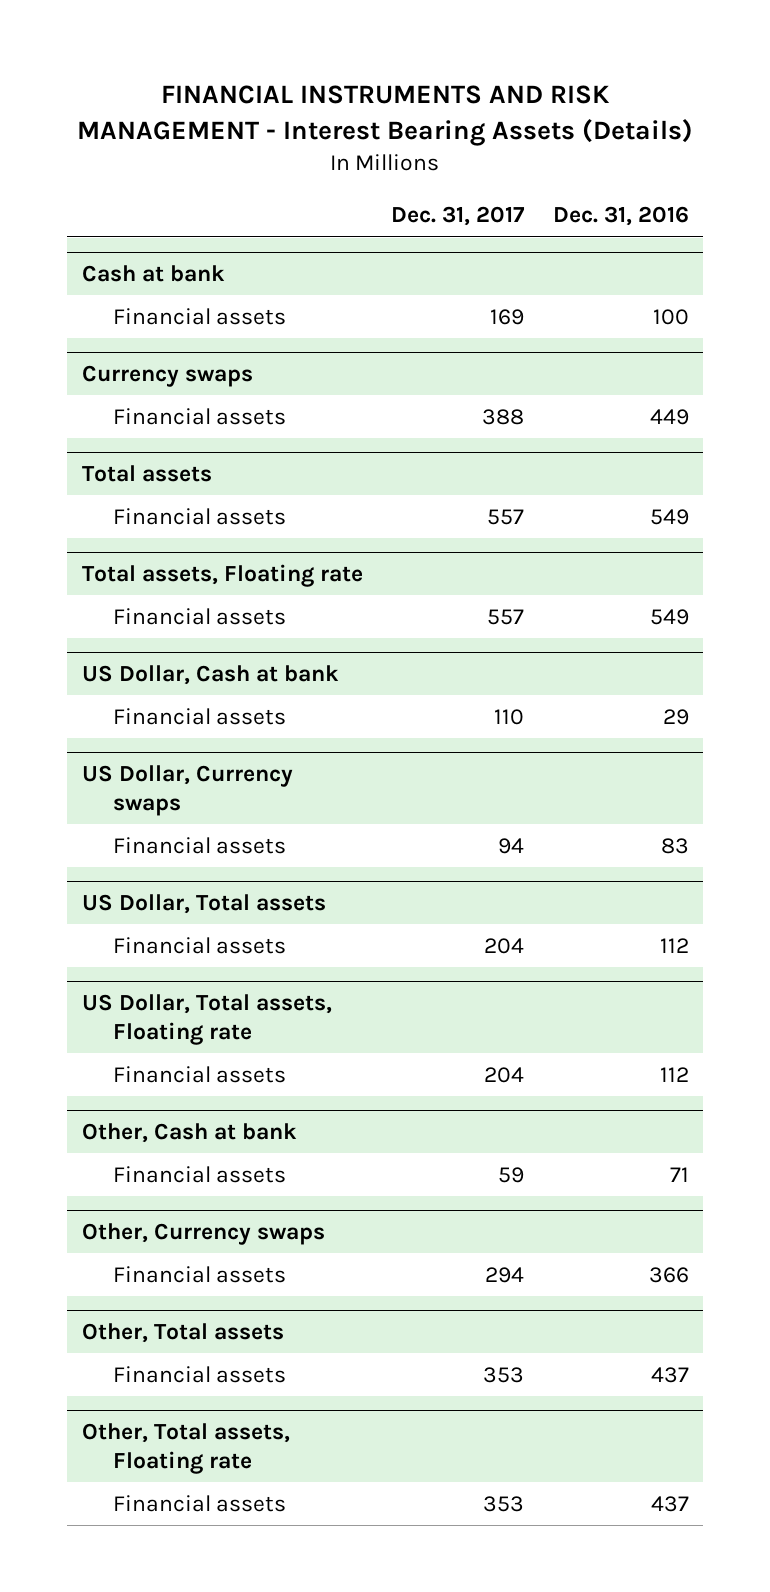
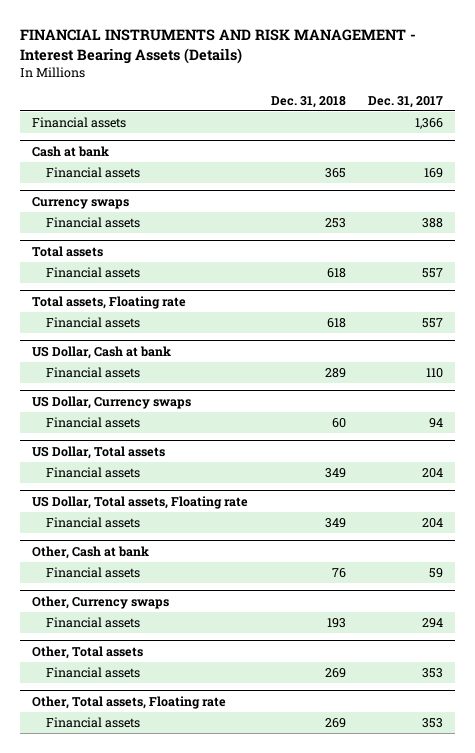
- | Dec. 31, 2017 | Dec. 31, 2016
+ | Dec. 31, 2018 | Dec. 31, 2017
+ Financial assets | | 1,366

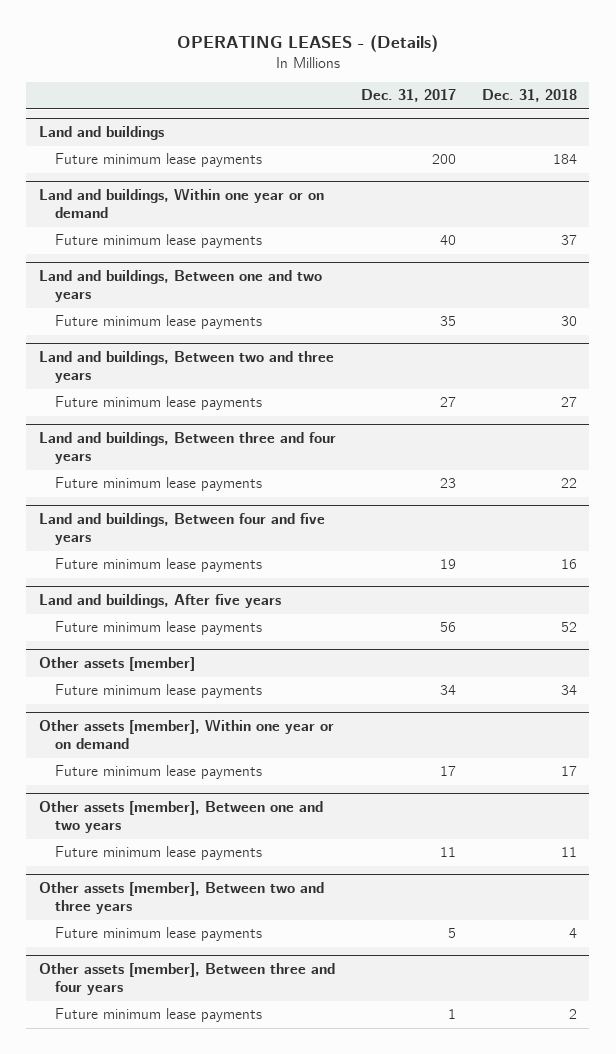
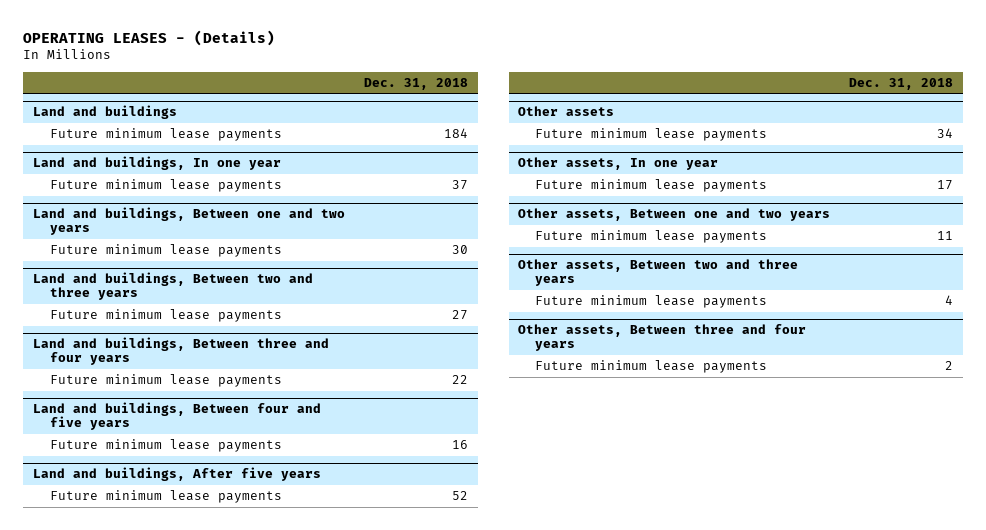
- | Dec. 31, 2017 | Dec. 31, 2018
+ | Dec. 31, 2018
- Land and buildings, Within one year or on demand
+ Land and buildings, In one year
- Other assets [member]
+ Other assets
- Other assets [member], Within one year or on demand
+ Other assets, In one year
- Other assets [member], Between one and two years
+ Other assets, Between one and two years
- Other assets [member], Between two and three years
+ Other assets, Between two and three years
- Other assets [member], Between three and four years
+ Other assets, Between three and four years

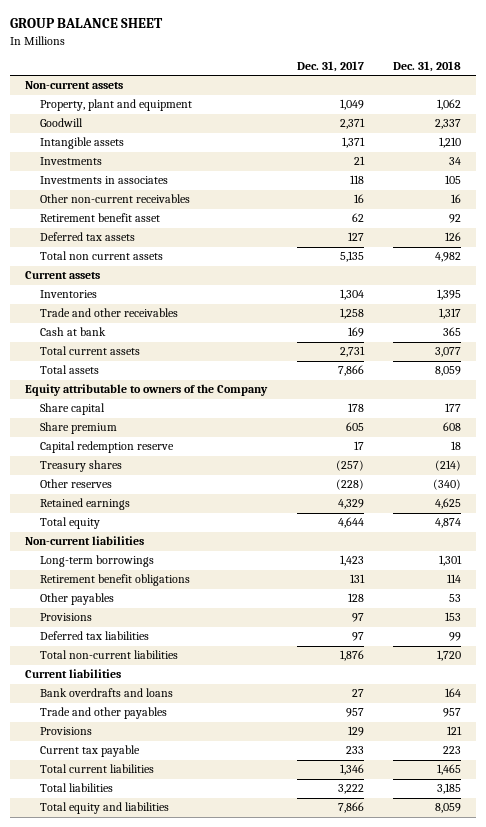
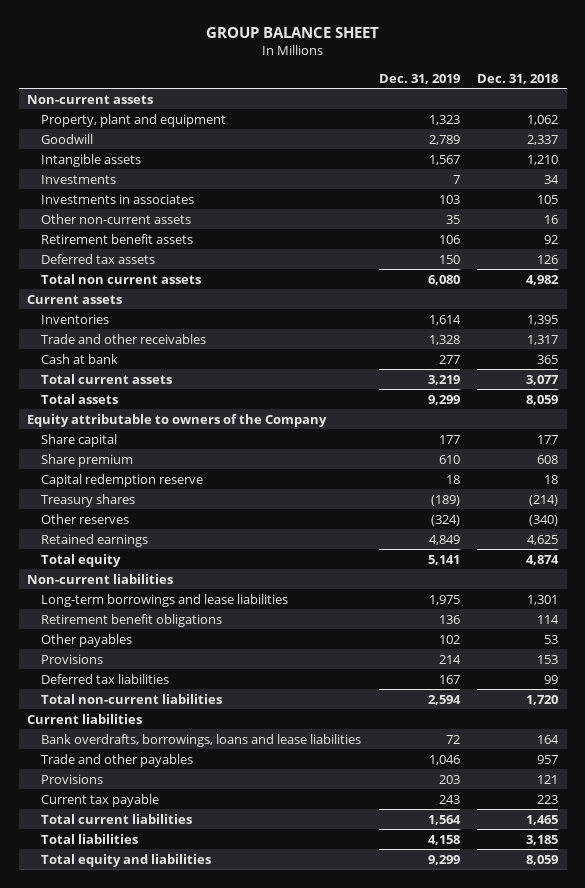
- | Dec. 31, 2017 | Dec. 31, 2018
+ | Dec. 31, 2019 | Dec. 31, 2018
- Other non-current receivables | 16 | 16
- Retirement benefit asset | 62 | 92
+ Other non-current assets | 35 | 16
+ Retirement benefit assets | 106 | 92
- Long-term borrowings | 1,423 | 1,301
+ Long-term borrowings and lease liabilities | 1,975 | 1,301
- Bank overdrafts and loans | 27 | 164
+ Bank overdrafts, borrowings, loans and lease liabilities | 72 | 164

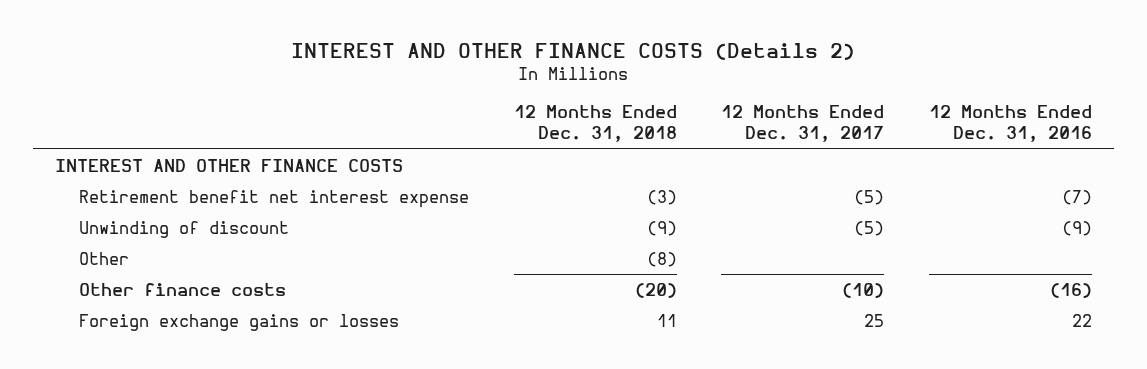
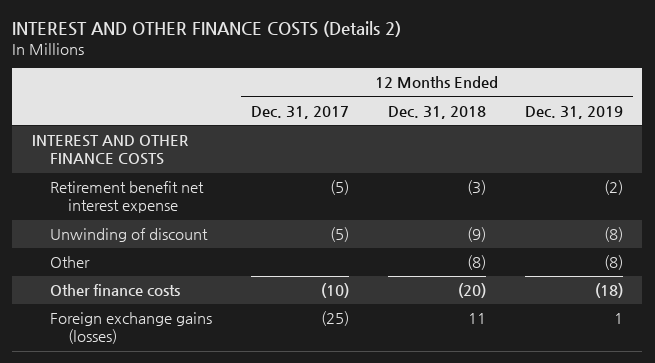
- | 12 Months Ended Dec. 31, 2018 | 12 Months Ended Dec. 31, 2017 | 12 Months Ended Dec. 31, 2016
+ | 12 Months Ended Dec. 31, 2017 | 12 Months Ended Dec. 31, 2018 | 12 Months Ended Dec. 31, 2019
- Foreign exchange gains or losses | 11 | 25 | 22
+ Foreign exchange gains (losses) | (25) | 11 | 1

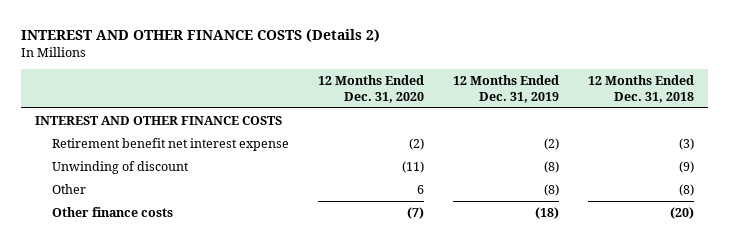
- | 12 Months Ended Dec. 31, 2017 | 12 Months Ended Dec. 31, 2018 | 12 Months Ended Dec. 31, 2019
+ | 12 Months Ended Dec. 31, 2020 | 12 Months Ended Dec. 31, 2019 | 12 Months Ended Dec. 31, 2018
- Foreign exchange gains (losses) | (25) | 11 | 1

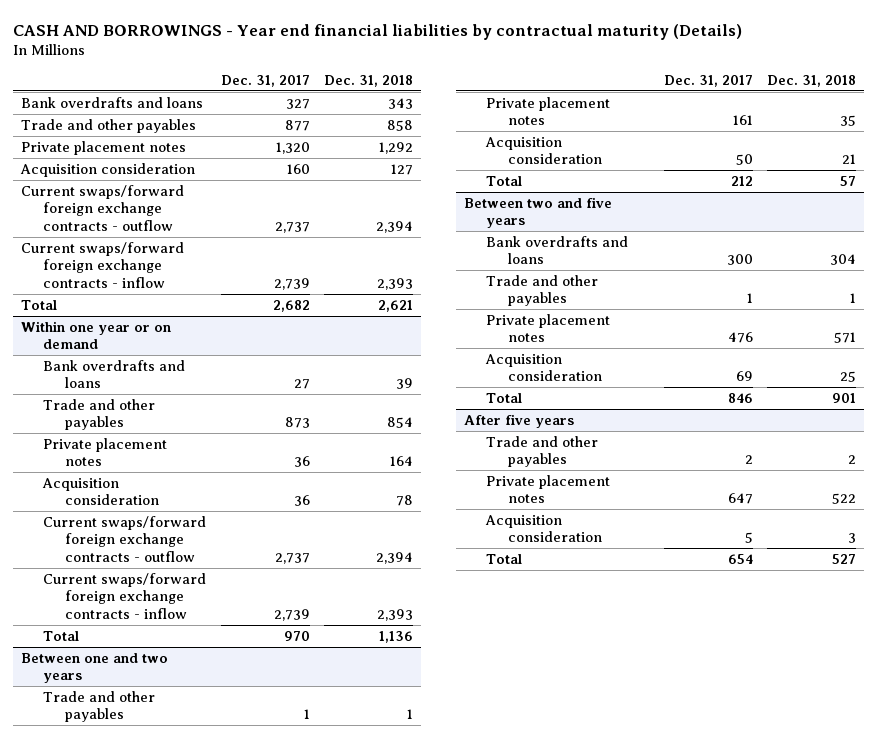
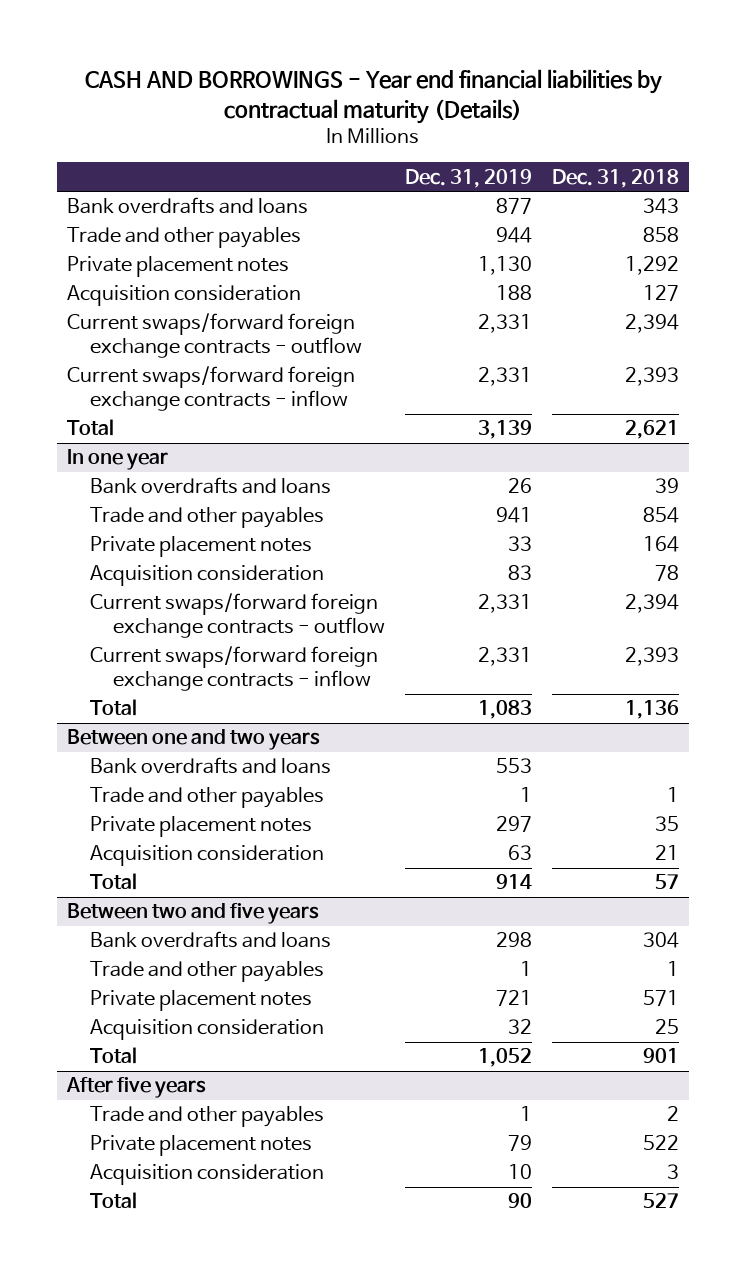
- | Dec. 31, 2017 | Dec. 31, 2018
+ | Dec. 31, 2019 | Dec. 31, 2018
- Within one year or on demand
+ In one year
@ Between one and two years
+ Bank overdrafts and loans | 553 |

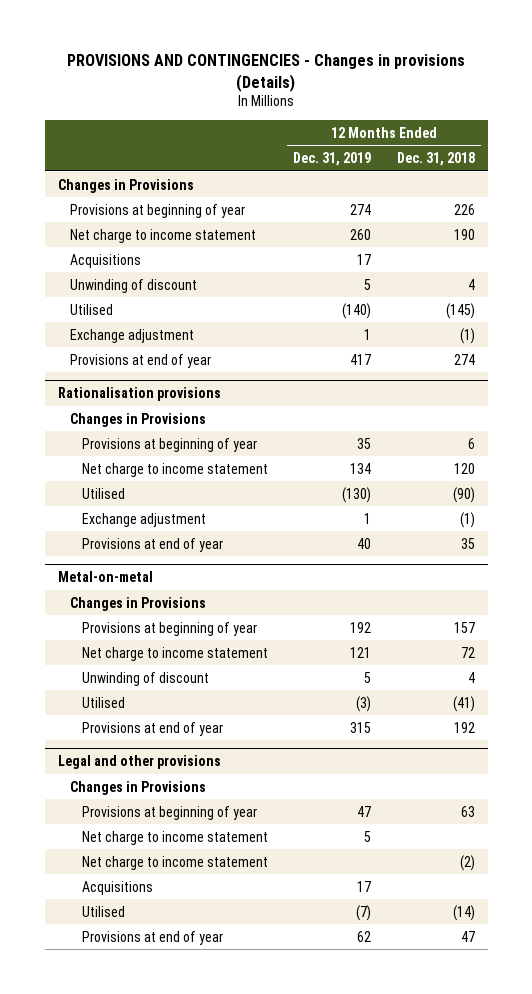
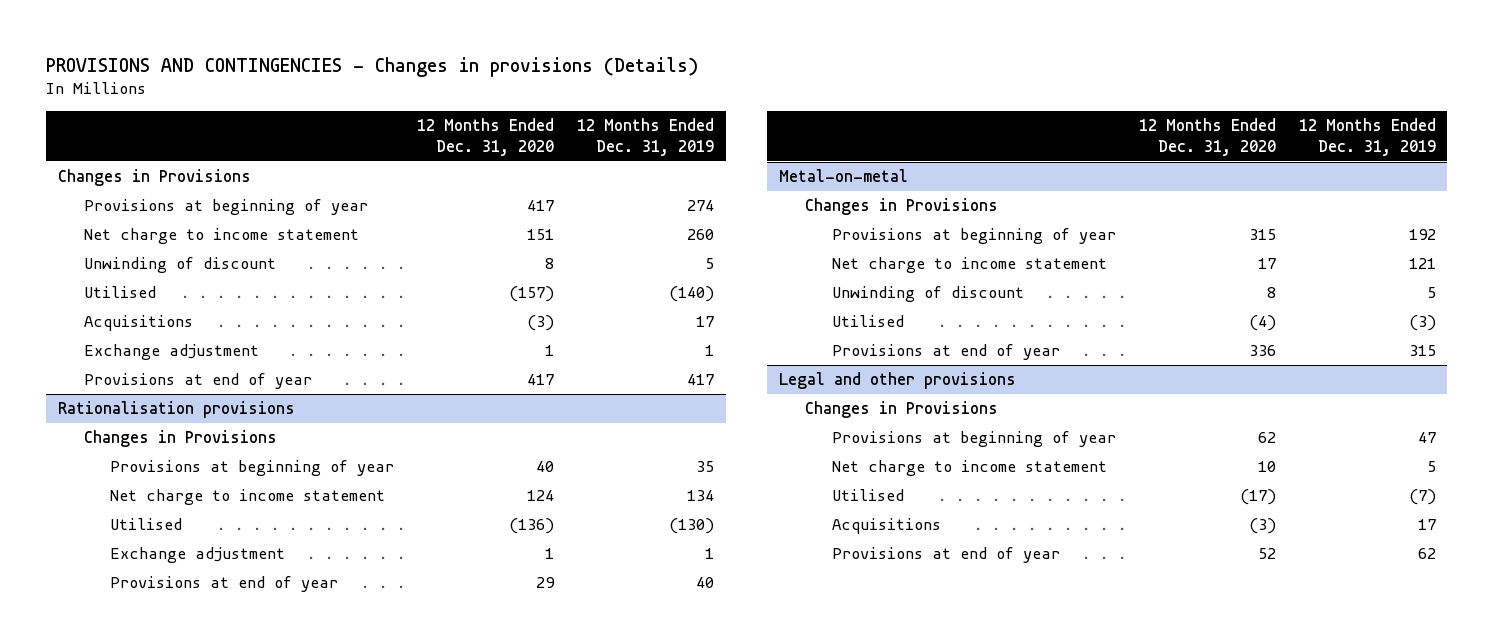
- | 12 Months Ended Dec. 31, 2019 | 12 Months Ended Dec. 31, 2018
+ | 12 Months Ended Dec. 31, 2020 | 12 Months Ended Dec. 31, 2019
moved down: Acquisitions | (3) | 17
@ Legal and other provisions
- Net charge to income statement | | (2)
moved down: Acquisitions | (3) | 17

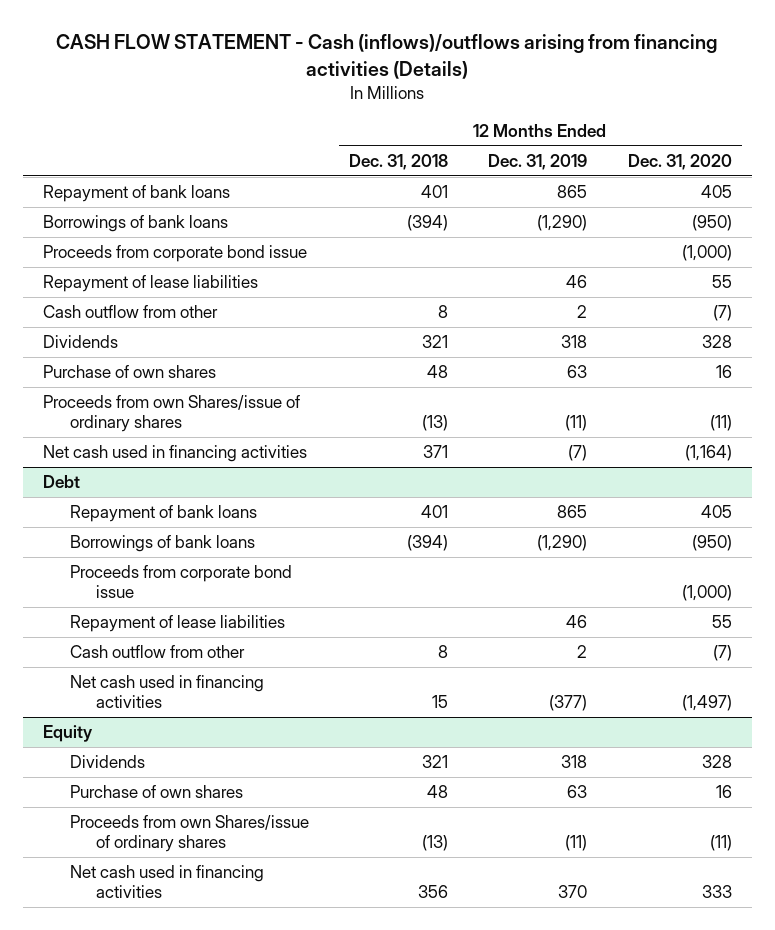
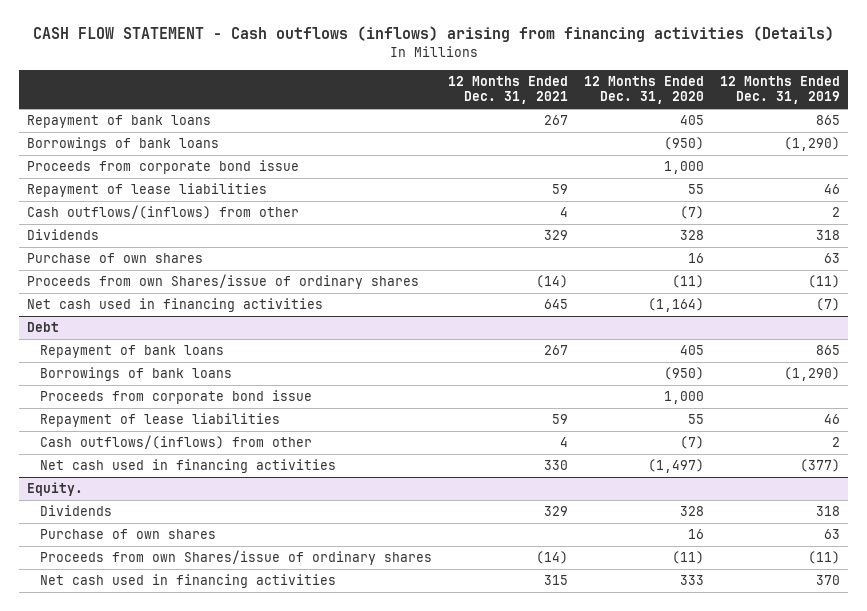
- CASH FLOW STATEMENT - Cash (inflows)/outflows arising from financing activities (Details)
+ CASH FLOW STATEMENT - Cash outflows (inflows) arising from financing activities (Details)
- | 12 Months Ended Dec. 31, 2018 | 12 Months Ended Dec. 31, 2019 | 12 Months Ended Dec. 31, 2020
+ | 12 Months Ended Dec. 31, 2021 | 12 Months Ended Dec. 31, 2020 | 12 Months Ended Dec. 31, 2019
- Proceeds from corporate bond issue | | | (1,000)
+ Proceeds from corporate bond issue | | 1,000 |
- Cash outflow from other | 8 | 2 | (7)
+ Cash outflows/(inflows) from other | 4 | (7) | 2
@ Debt
- Proceeds from corporate bond issue | | | (1,000)
+ Proceeds from corporate bond issue | | 1,000 |
- Cash outflow from other | 8 | 2 | (7)
+ Cash outflows/(inflows) from other | 4 | (7) | 2
- Equity
+ Equity.

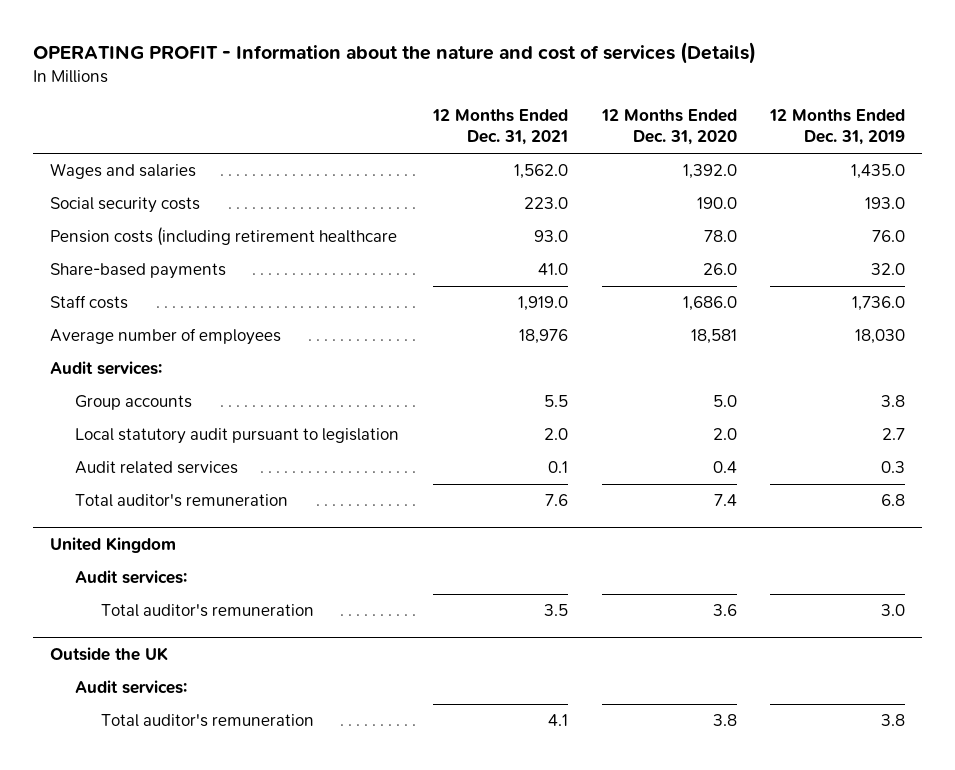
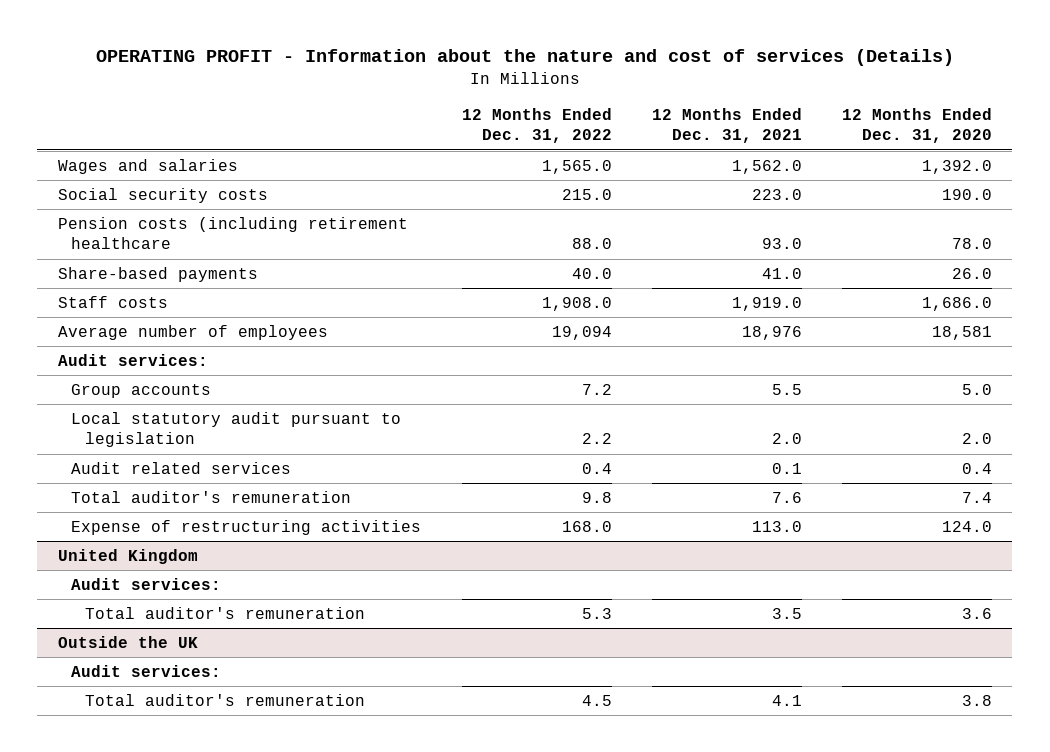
- | 12 Months Ended Dec. 31, 2021 | 12 Months Ended Dec. 31, 2020 | 12 Months Ended Dec. 31, 2019
+ | 12 Months Ended Dec. 31, 2022 | 12 Months Ended Dec. 31, 2021 | 12 Months Ended Dec. 31, 2020
+ Expense of restructuring activities | 168.0 | 113.0 | 124.0

